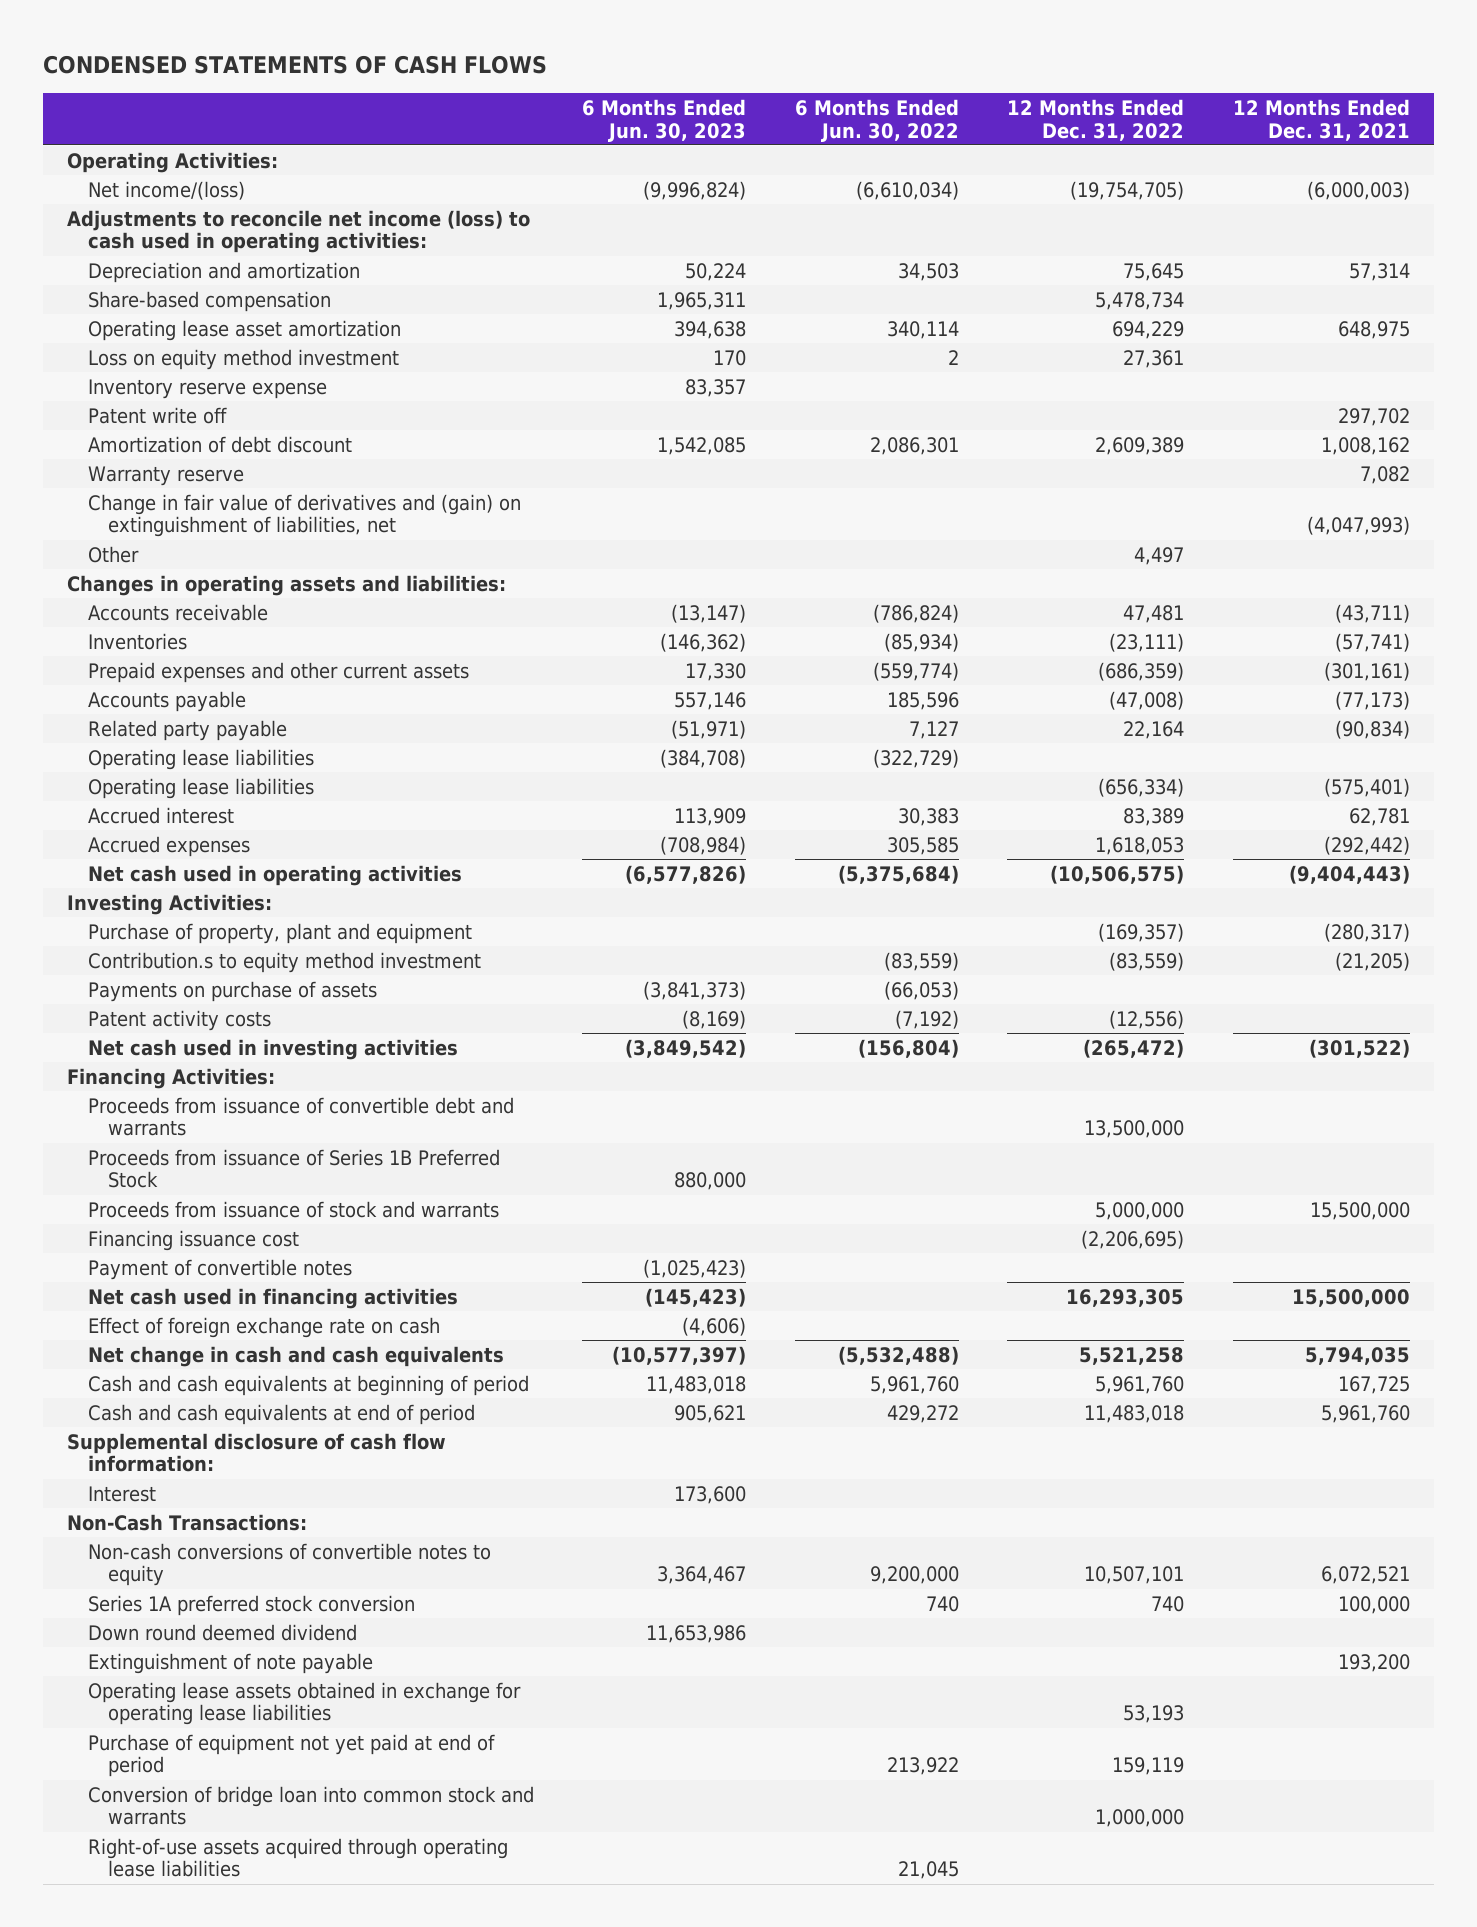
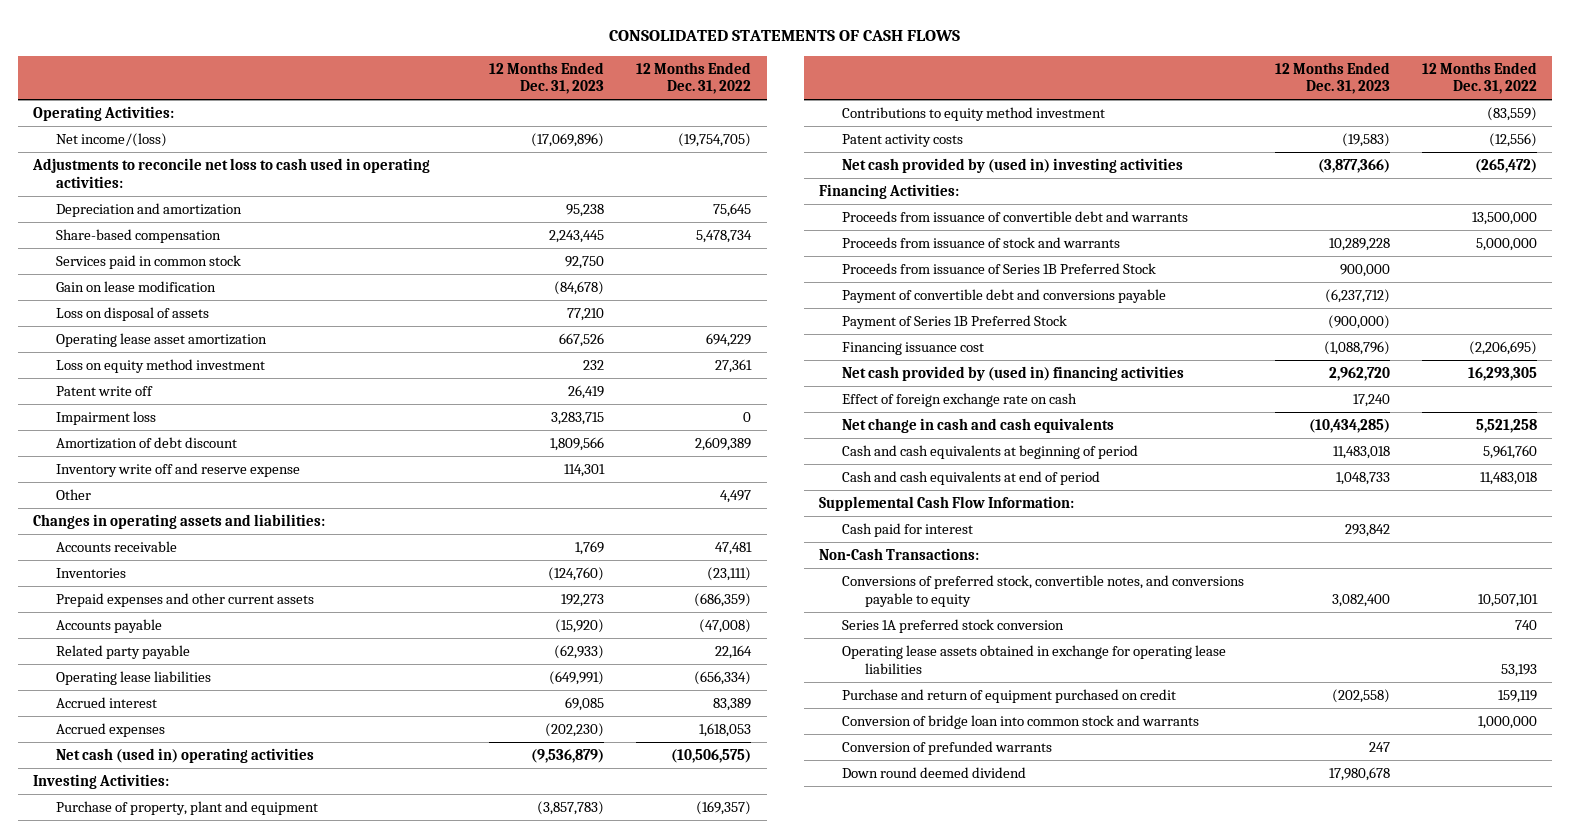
- CONDENSED STATEMENTS OF CASH FLOWS
+ CONSOLIDATED STATEMENTS OF CASH FLOWS
- | 6 Months Ended Jun. 30, 2023 | 6 Months Ended Jun. 30, 2022 | 12 Months Ended Dec. 31, 2022 | 12 Months Ended Dec. 31, 2021
+ | 12 Months Ended Dec. 31, 2023 | 12 Months Ended Dec. 31, 2022
- Adjustments to reconcile net income (loss) to cash used in operating activities:
+ Adjustments to reconcile net loss to cash used in operating activities:
+ Services paid in common stock | 92,750 |
+ Gain on lease modification | (84,678) |
+ Loss on disposal of assets | 77,210 |
- Inventory reserve expense | 83,357 | | |
+ Impairment loss | 3,283,715 | 0
- Warranty reserve | | | | 7,082
- Change in fair value of derivatives and (gain) on extinguishment of liabilities, net | | | | (4,047,993)
+ Inventory write off and reserve expense | 114,301 |
- Operating lease liabilities | (384,708) | (322,729) | |
- Net cash used in operating activities | (6,577,826) | (5,375,684) | (10,506,575) | (9,404,443)
+ Net cash (used in) operating activities | (9,536,879) | (10,506,575)
- Contribution.s to equity method investment | | (83,559) | (83,559) | (21,205)
- Payments on purchase of assets | (3,841,373) | (66,053) | |
+ Contributions to equity method investment | | (83,559)
- Net cash used in investing activities | (3,849,542) | (156,804) | (265,472) | (301,522)
+ Net cash provided by (used in) investing activities | (3,877,366) | (265,472)
moved down: Proceeds from issuance of Series 1B Preferred Stock | 900,000 |
+ Payment of convertible debt and conversions payable | (6,237,712) |
+ Payment of Series 1B Preferred Stock | (900,000) |
- Payment of convertible notes | (1,025,423) | | |
- Net cash used in financing activities | (145,423) | | 16,293,305 | 15,500,000
+ Net cash provided by (used in) financing activities | 2,962,720 | 16,293,305
- Supplemental disclosure of cash flow information:
- Interest | 173,600 | | |
+ Supplemental Cash Flow Information:
+ Cash paid for interest | 293,842 |
- Non-cash conversions of convertible notes to equity | 3,364,467 | 9,200,000 | 10,507,101 | 6,072,521
+ Conversions of preferred stock, convertible notes, and conversions payable to equity | 3,082,400 | 10,507,101
- Extinguishment of note payable | | | | 193,200
- Purchase of equipment not yet paid at end of period | | 213,922 | 159,119 |
+ Purchase and return of equipment purchased on credit | (202,558) | 159,119
- Right-of-use assets acquired through operating lease liabilities | | 21,045 | |
+ Conversion of prefunded warrants | 247 |
moved down: Down round deemed dividend | 17,980,678 |

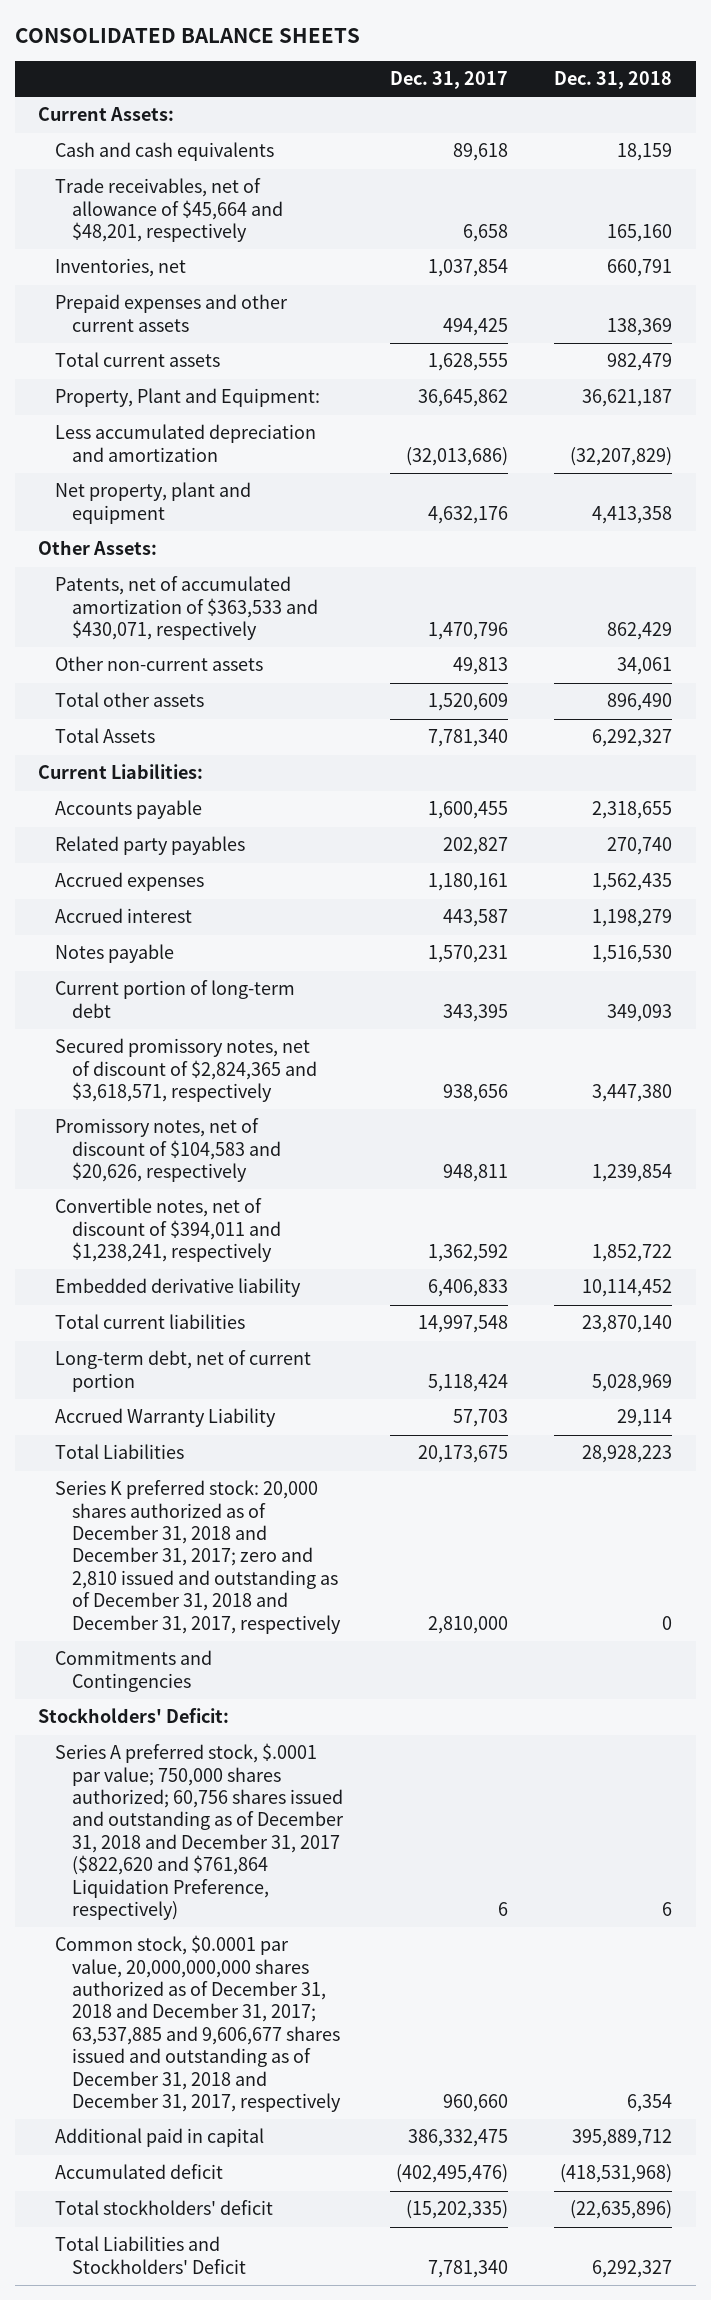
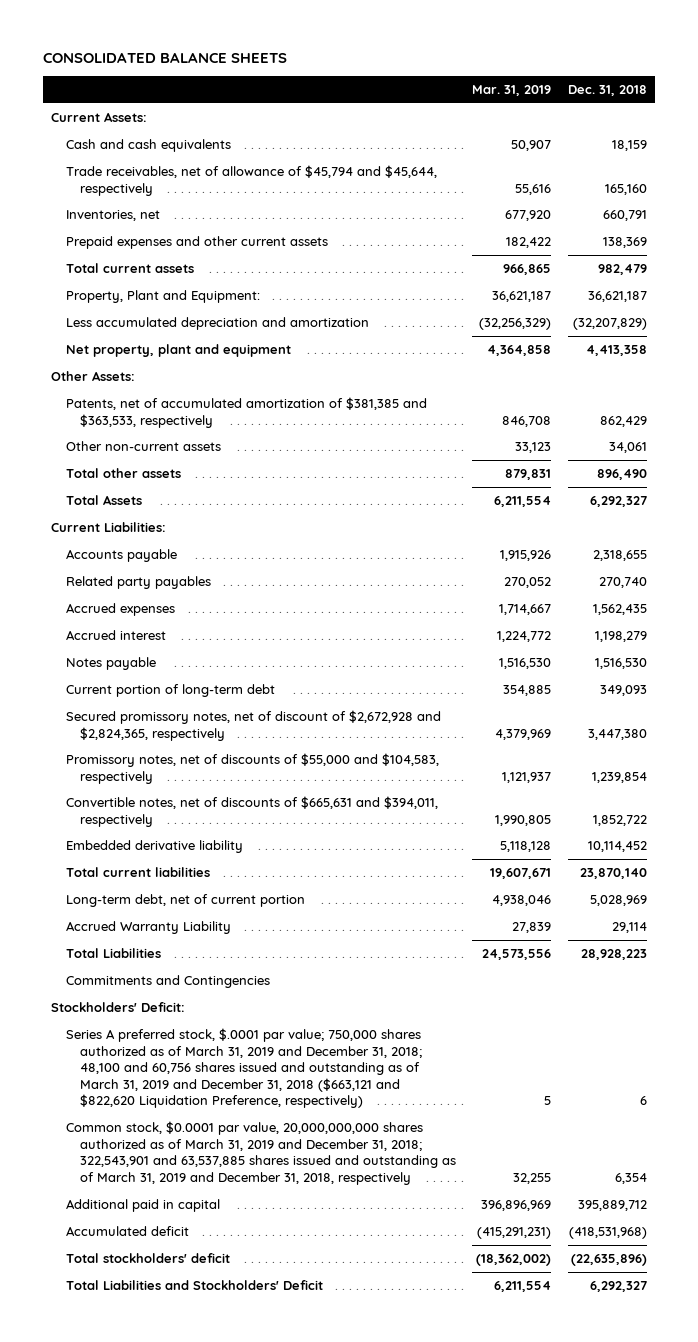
- | Dec. 31, 2017 | Dec. 31, 2018
+ | Mar. 31, 2019 | Dec. 31, 2018
- Trade receivables, net of allowance of $45,664 and $48,201, respectively | 6,658 | 165,160
+ Trade receivables, net of allowance of $45,794 and $45,644, respectively | 55,616 | 165,160
- Patents, net of accumulated amortization of $363,533 and $430,071, respectively | 1,470,796 | 862,429
+ Patents, net of accumulated amortization of $381,385 and $363,533, respectively | 846,708 | 862,429
- Secured promissory notes, net of discount of $2,824,365 and $3,618,571, respectively | 938,656 | 3,447,380
- Promissory notes, net of discount of $104,583 and $20,626, respectively | 948,811 | 1,239,854
- Convertible notes, net of discount of $394,011 and $1,238,241, respectively | 1,362,592 | 1,852,722
+ Secured promissory notes, net of discount of $2,672,928 and $2,824,365, respectively | 4,379,969 | 3,447,380
+ Promissory notes, net of discounts of $55,000 and $104,583, respectively | 1,121,937 | 1,239,854
+ Convertible notes, net of discounts of $665,631 and $394,011, respectively | 1,990,805 | 1,852,722
- Series K preferred stock: 20,000 shares authorized as of December 31, 2018 and December 31, 2017; zero and 2,810 issued and outstanding as of December 31, 2018 and December 31, 2017, respectively | 2,810,000 | 0
- Series A preferred stock, $.0001 par value; 750,000 shares authorized; 60,756 shares issued and outstanding as of December 31, 2018 and December 31, 2017 ($822,620 and $761,864 Liquidation Preference, respectively) | 6 | 6
- Common stock, $0.0001 par value, 20,000,000,000 shares authorized as of December 31, 2018 and December 31, 2017; 63,537,885 and 9,606,677 shares issued and outstanding as of December 31, 2018 and December 31, 2017, respectively | 960,660 | 6,354
+ Series A preferred stock, $.0001 par value; 750,000 shares authorized as of March 31, 2019 and December 31, 2018; 48,100 and 60,756 shares issued and outstanding as of March 31, 2019 and December 31, 2018 ($663,121 and $822,620 Liquidation Preference, respectively) | 5 | 6
+ Common stock, $0.0001 par value, 20,000,000,000 shares authorized as of March 31, 2019 and December 31, 2018; 322,543,901 and 63,537,885 shares issued and outstanding as of March 31, 2019 and December 31, 2018, respectively | 32,255 | 6,354

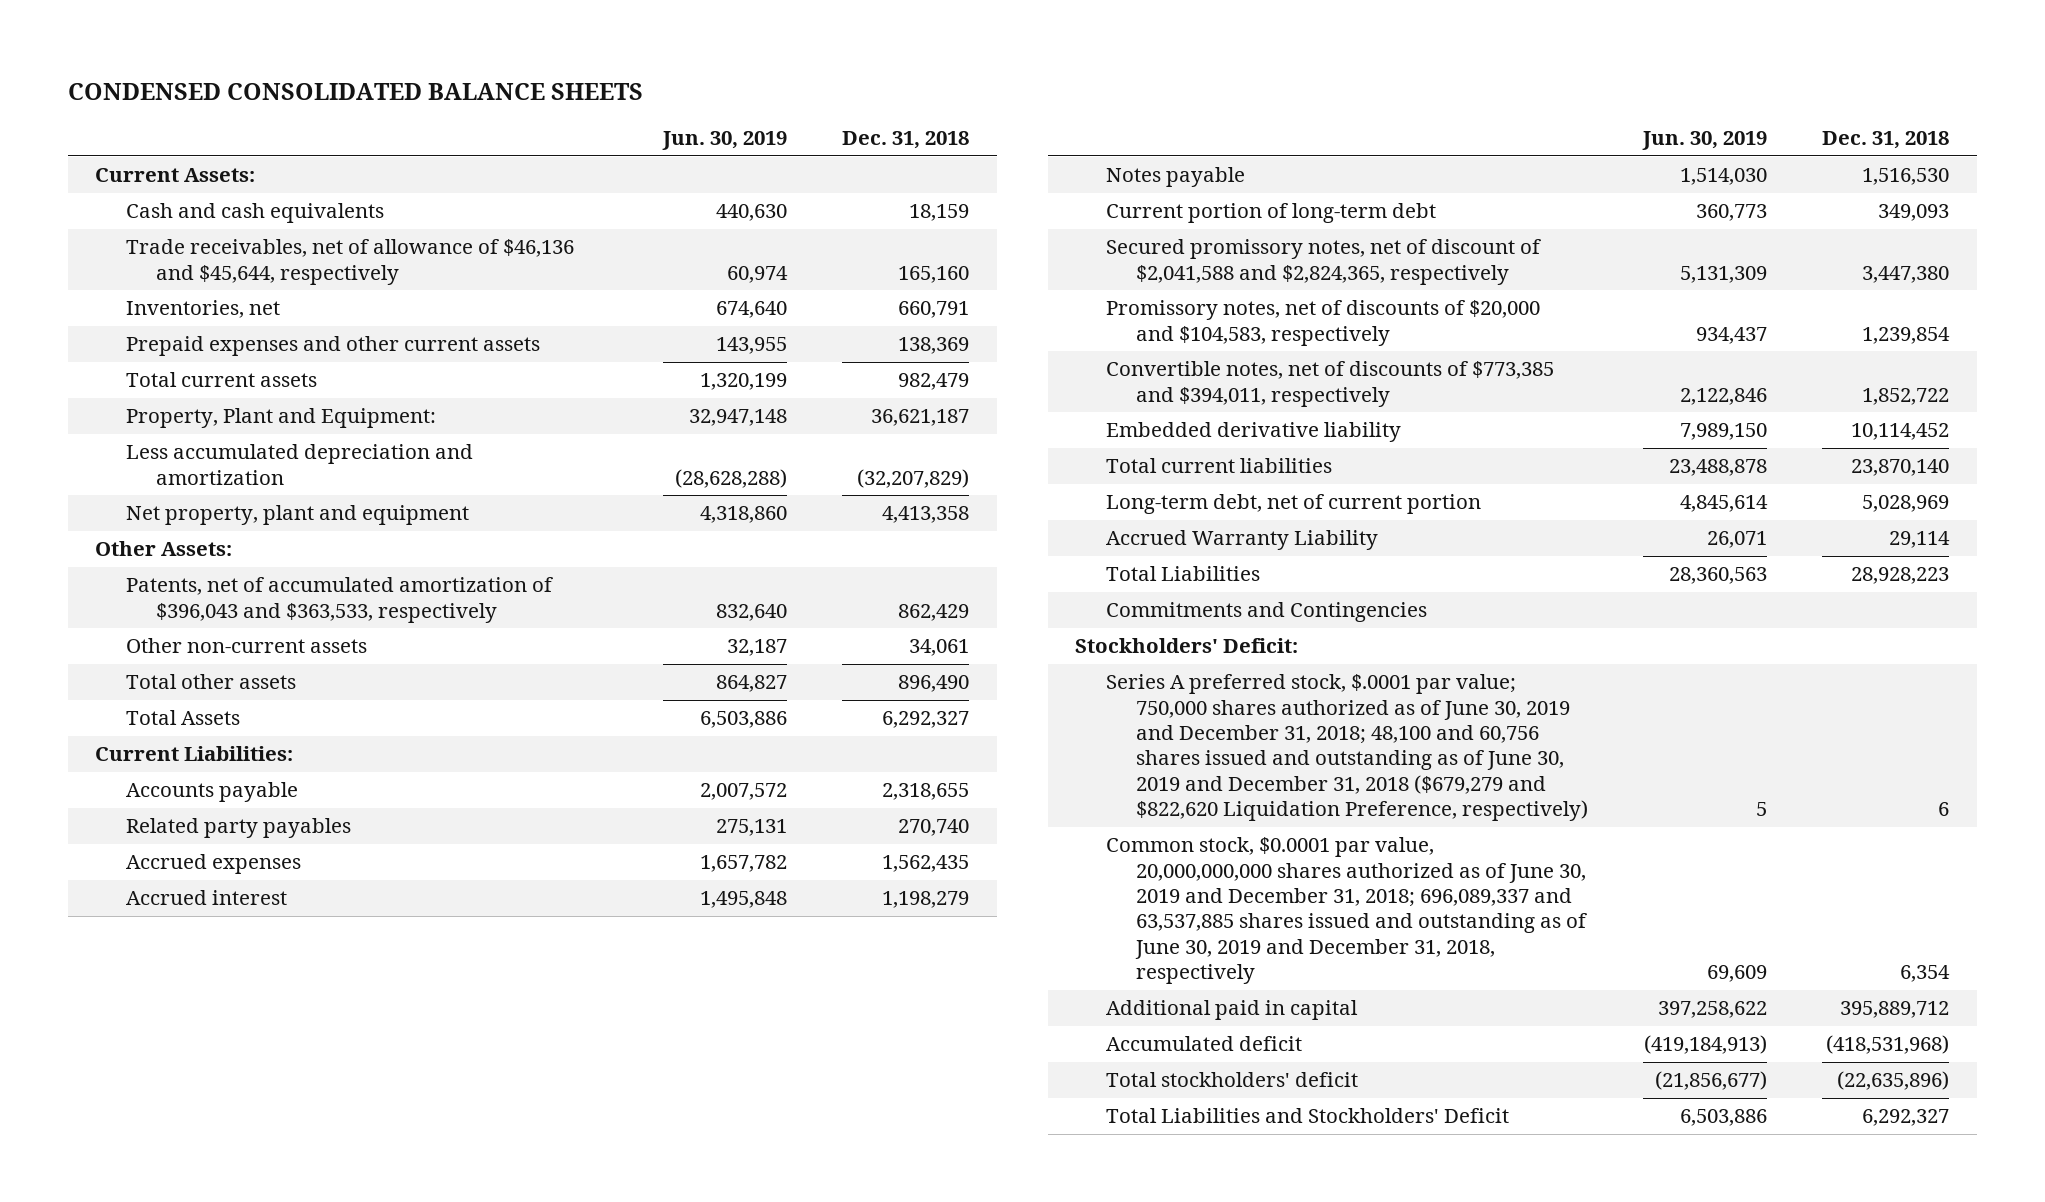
- CONSOLIDATED BALANCE SHEETS
+ CONDENSED CONSOLIDATED BALANCE SHEETS
- | Mar. 31, 2019 | Dec. 31, 2018
+ | Jun. 30, 2019 | Dec. 31, 2018
- Trade receivables, net of allowance of $45,794 and $45,644, respectively | 55,616 | 165,160
+ Trade receivables, net of allowance of $46,136 and $45,644, respectively | 60,974 | 165,160
- Patents, net of accumulated amortization of $381,385 and $363,533, respectively | 846,708 | 862,429
+ Patents, net of accumulated amortization of $396,043 and $363,533, respectively | 832,640 | 862,429
- Secured promissory notes, net of discount of $2,672,928 and $2,824,365, respectively | 4,379,969 | 3,447,380
- Promissory notes, net of discounts of $55,000 and $104,583, respectively | 1,121,937 | 1,239,854
- Convertible notes, net of discounts of $665,631 and $394,011, respectively | 1,990,805 | 1,852,722
+ Secured promissory notes, net of discount of $2,041,588 and $2,824,365, respectively | 5,131,309 | 3,447,380
+ Promissory notes, net of discounts of $20,000 and $104,583, respectively | 934,437 | 1,239,854
+ Convertible notes, net of discounts of $773,385 and $394,011, respectively | 2,122,846 | 1,852,722
- Series A preferred stock, $.0001 par value; 750,000 shares authorized as of March 31, 2019 and December 31, 2018; 48,100 and 60,756 shares issued and outstanding as of March 31, 2019 and December 31, 2018 ($663,121 and $822,620 Liquidation Preference, respectively) | 5 | 6
- Common stock, $0.0001 par value, 20,000,000,000 shares authorized as of March 31, 2019 and December 31, 2018; 322,543,901 and 63,537,885 shares issued and outstanding as of March 31, 2019 and December 31, 2018, respectively | 32,255 | 6,354
+ Series A preferred stock, $.0001 par value; 750,000 shares authorized as of June 30, 2019 and December 31, 2018; 48,100 and 60,756 shares issued and outstanding as of June 30, 2019 and December 31, 2018 ($679,279 and $822,620 Liquidation Preference, respectively) | 5 | 6
+ Common stock, $0.0001 par value, 20,000,000,000 shares authorized as of June 30, 2019 and December 31, 2018; 696,089,337 and 63,537,885 shares issued and outstanding as of June 30, 2019 and December 31, 2018, respectively | 69,609 | 6,354

